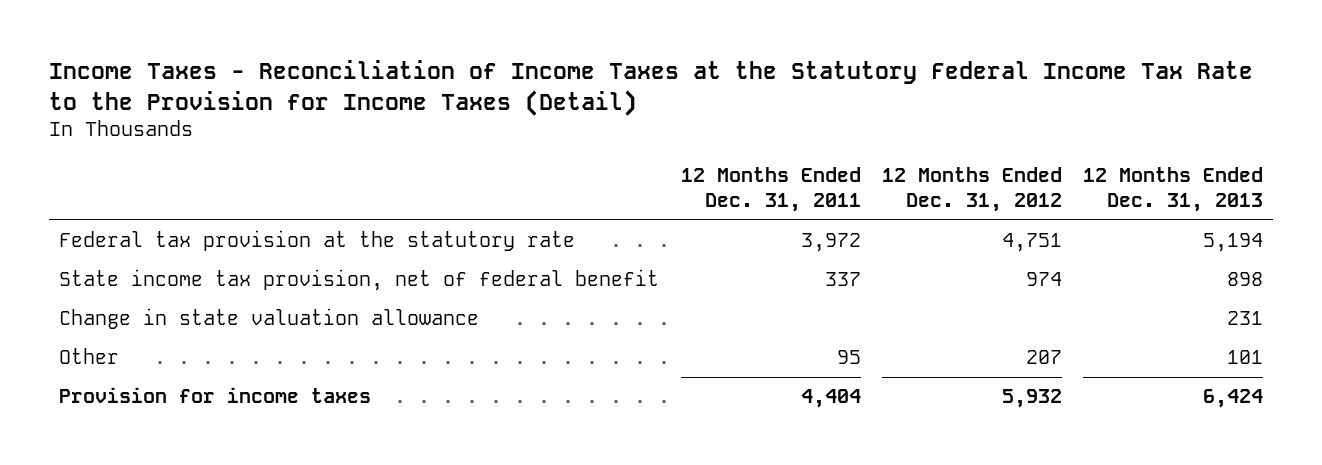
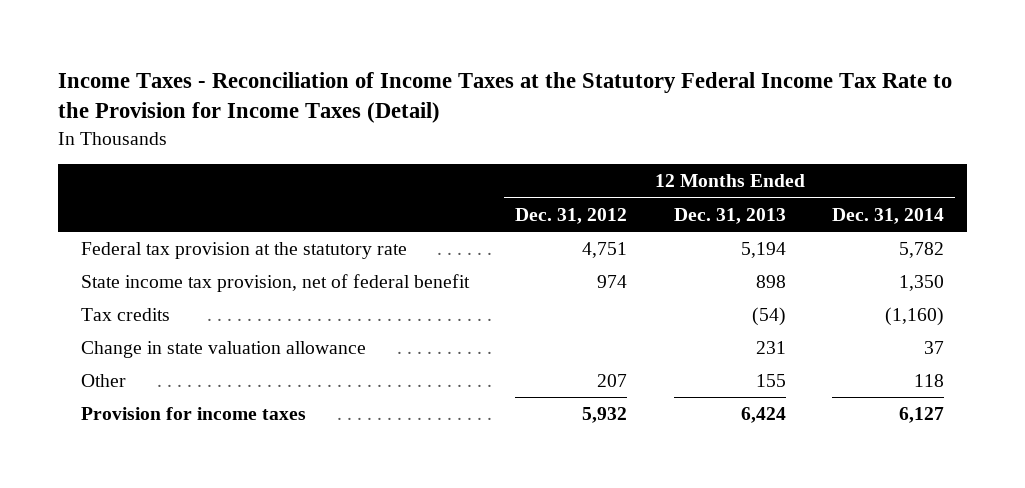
- | 12 Months Ended Dec. 31, 2011 | 12 Months Ended Dec. 31, 2012 | 12 Months Ended Dec. 31, 2013
+ | 12 Months Ended Dec. 31, 2012 | 12 Months Ended Dec. 31, 2013 | 12 Months Ended Dec. 31, 2014
+ Tax credits | | (54) | (1,160)
- Other | 95 | 207 | 101
+ Other | 207 | 155 | 118

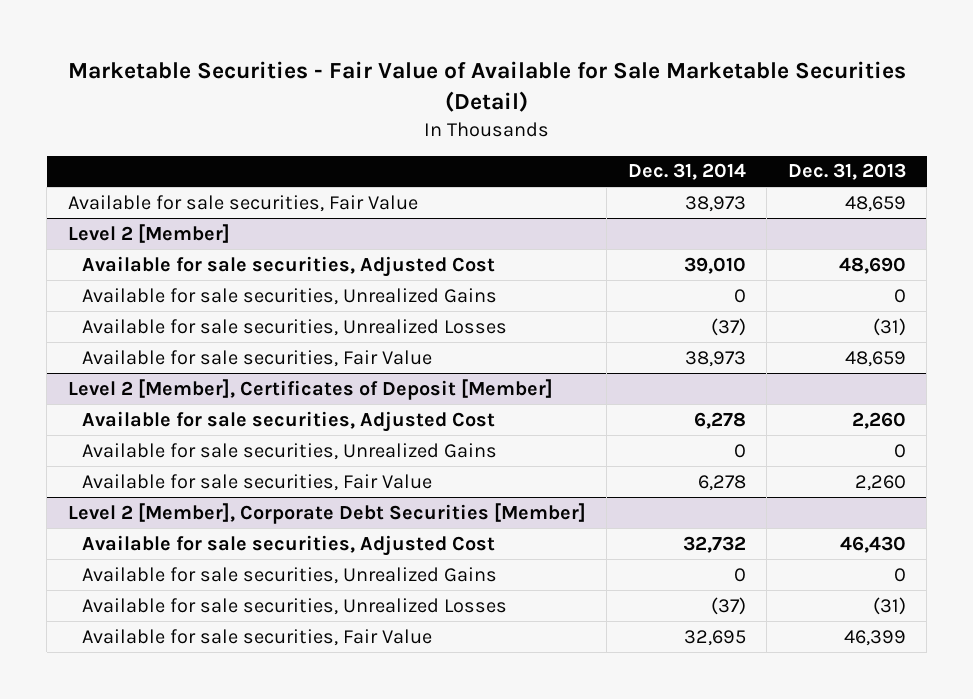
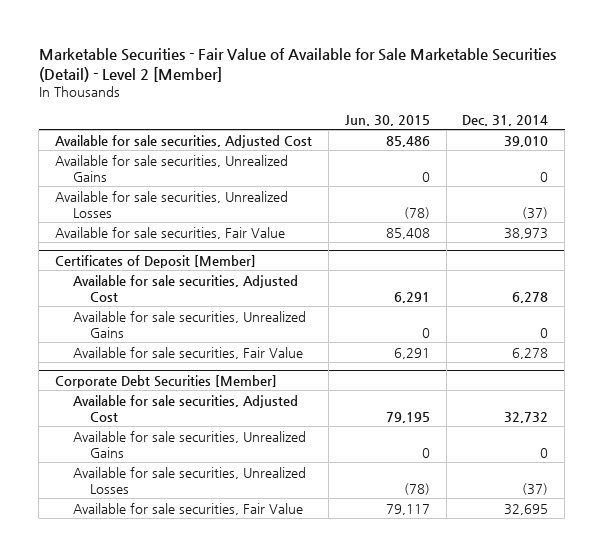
- Marketable Securities - Fair Value of Available for Sale Marketable Securities (Detail)
+ Marketable Securities - Fair Value of Available for Sale Marketable Securities (Detail) - Level 2 [Member]
- | Dec. 31, 2014 | Dec. 31, 2013
+ | Jun. 30, 2015 | Dec. 31, 2014
- Available for sale securities, Fair Value | 38,973 | 48,659
- Level 2 [Member]
- Level 2 [Member], Certificates of Deposit [Member]
+ Certificates of Deposit [Member]
- Level 2 [Member], Corporate Debt Securities [Member]
+ Corporate Debt Securities [Member]

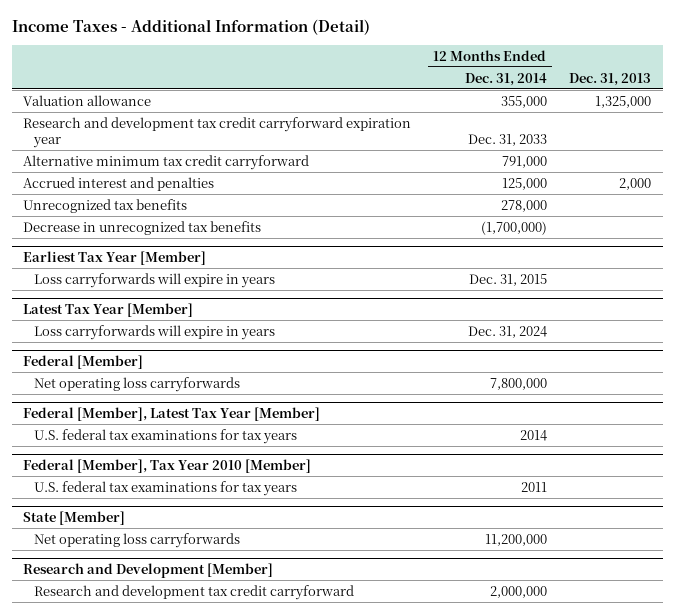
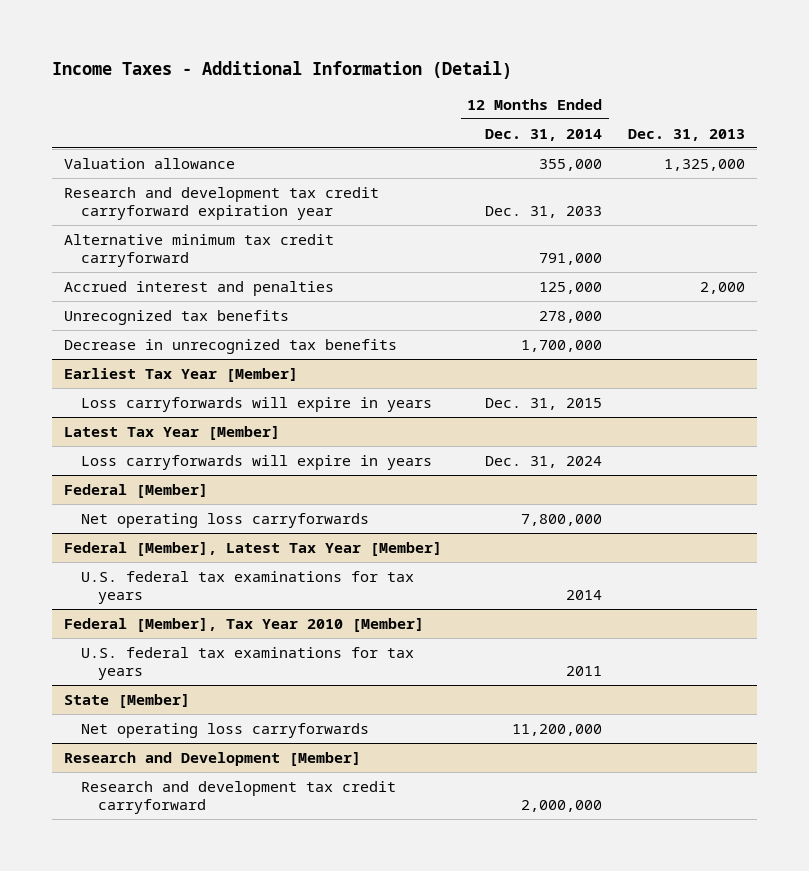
- Decrease in unrecognized tax benefits | (1,700,000) |
+ Decrease in unrecognized tax benefits | 1,700,000 |

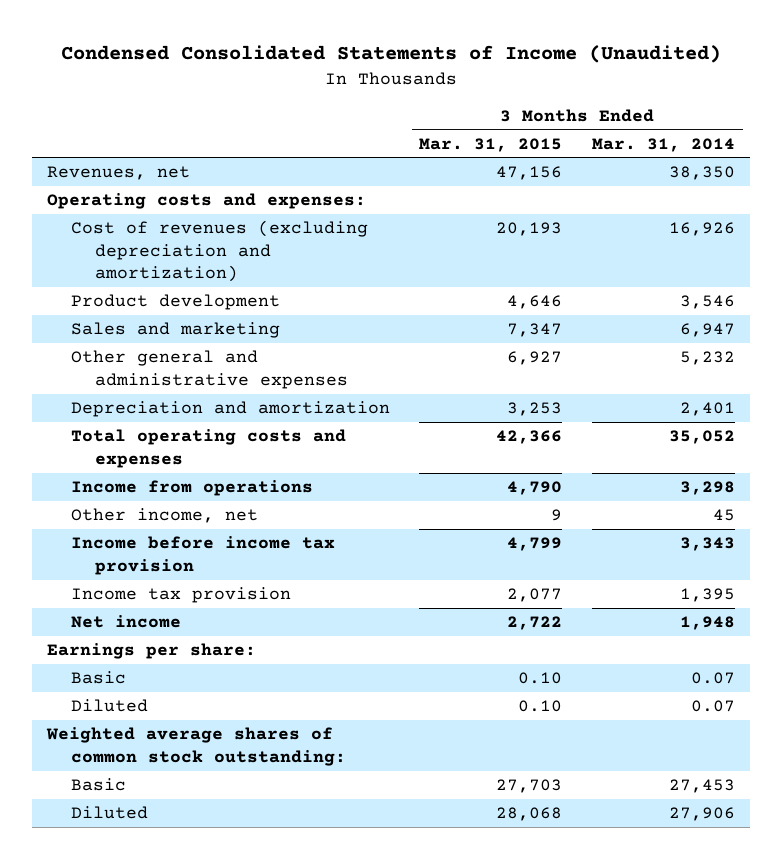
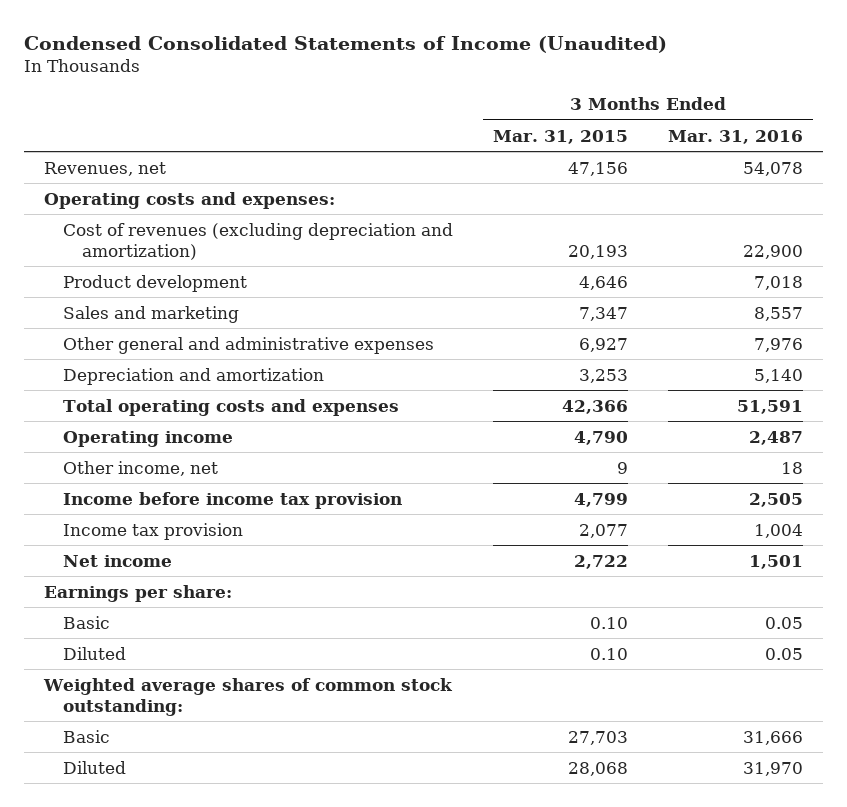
- | 3 Months Ended Mar. 31, 2015 | 3 Months Ended Mar. 31, 2014
+ | 3 Months Ended Mar. 31, 2015 | 3 Months Ended Mar. 31, 2016
- Income from operations | 4,790 | 3,298
+ Operating income | 4,790 | 2,487

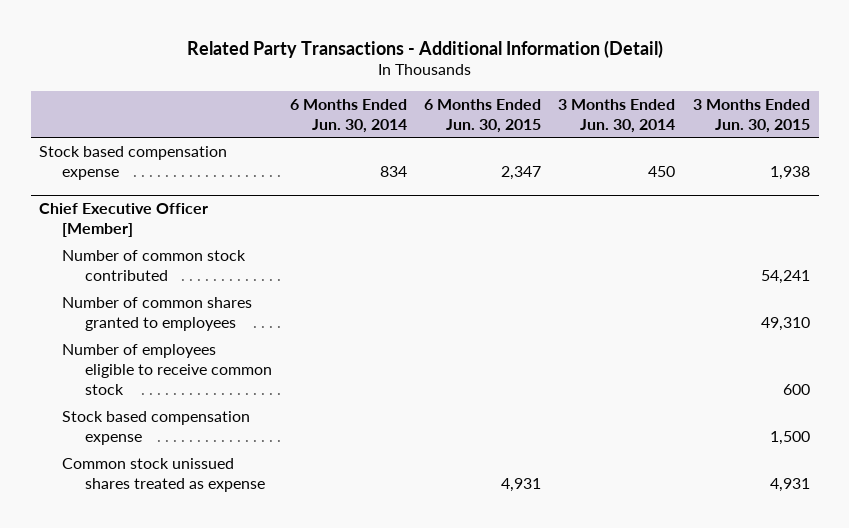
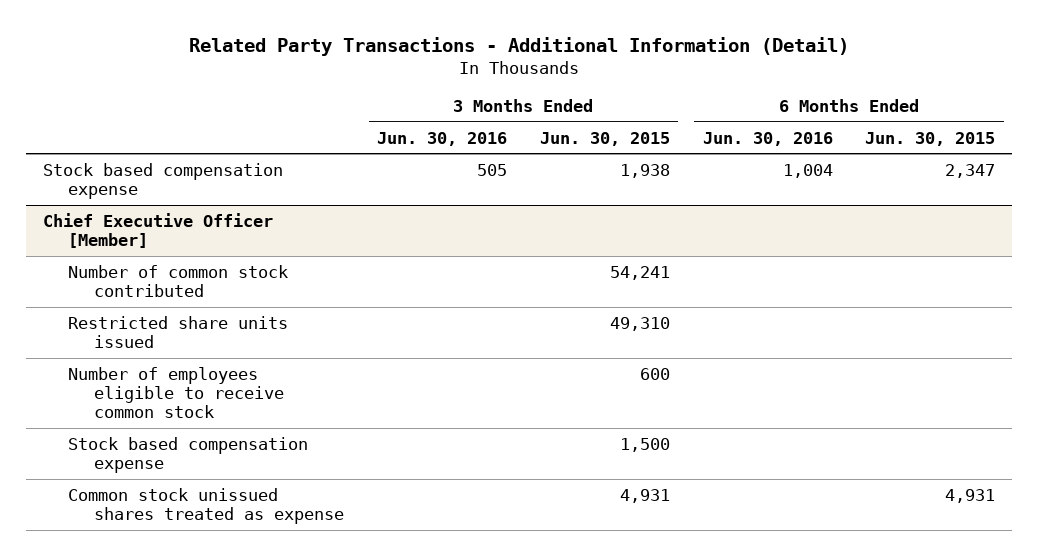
- | 6 Months Ended Jun. 30, 2014 | 6 Months Ended Jun. 30, 2015 | 3 Months Ended Jun. 30, 2014 | 3 Months Ended Jun. 30, 2015
+ | 3 Months Ended Jun. 30, 2016 | 3 Months Ended Jun. 30, 2015 | 6 Months Ended Jun. 30, 2016 | 6 Months Ended Jun. 30, 2015
@ Chief Executive Officer [Member]
- Number of common shares granted to employees | | | | 49,310
+ Restricted share units issued | | 49,310 | |

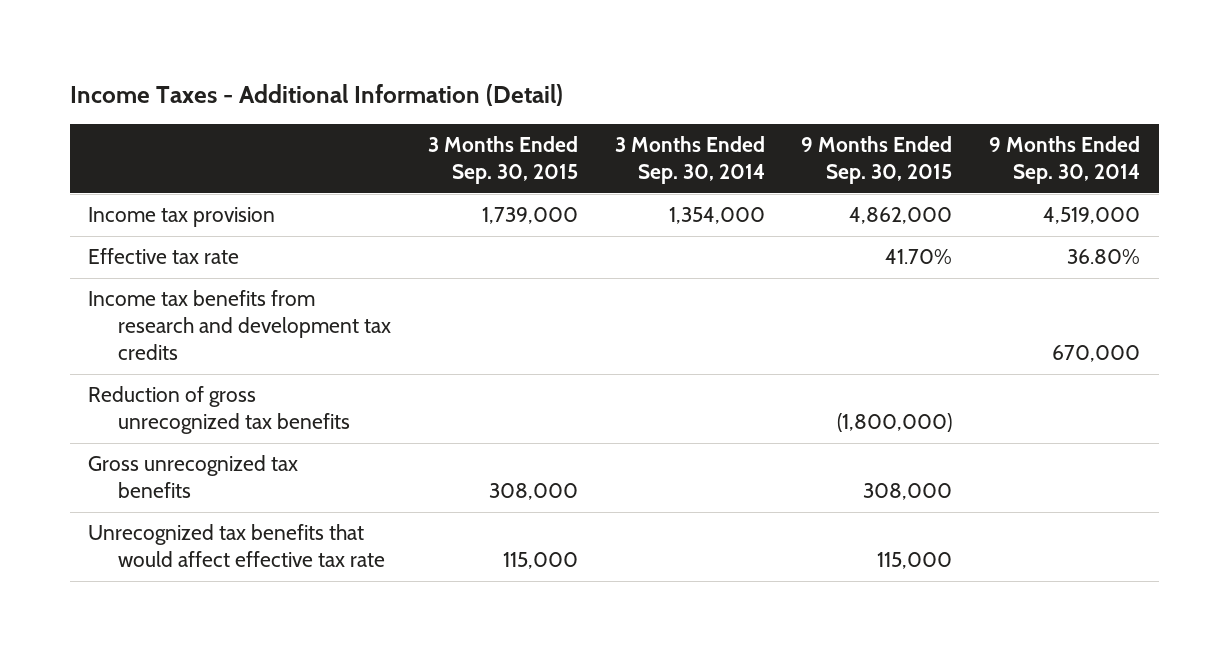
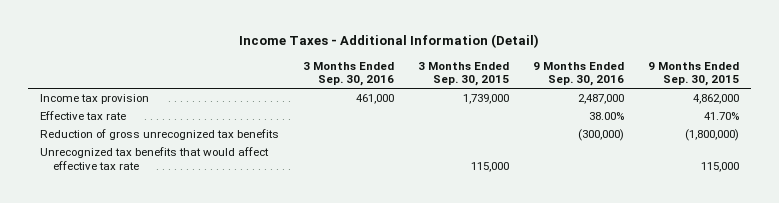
- | 3 Months Ended Sep. 30, 2015 | 3 Months Ended Sep. 30, 2014 | 9 Months Ended Sep. 30, 2015 | 9 Months Ended Sep. 30, 2014
+ | 3 Months Ended Sep. 30, 2016 | 3 Months Ended Sep. 30, 2015 | 9 Months Ended Sep. 30, 2016 | 9 Months Ended Sep. 30, 2015
- Income tax benefits from research and development tax credits | | | | 670,000
- Gross unrecognized tax benefits | 308,000 | | 308,000 |

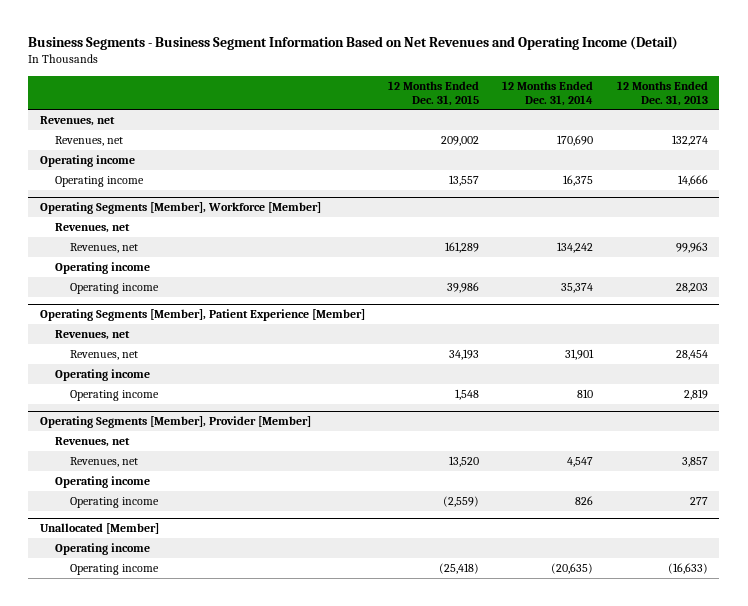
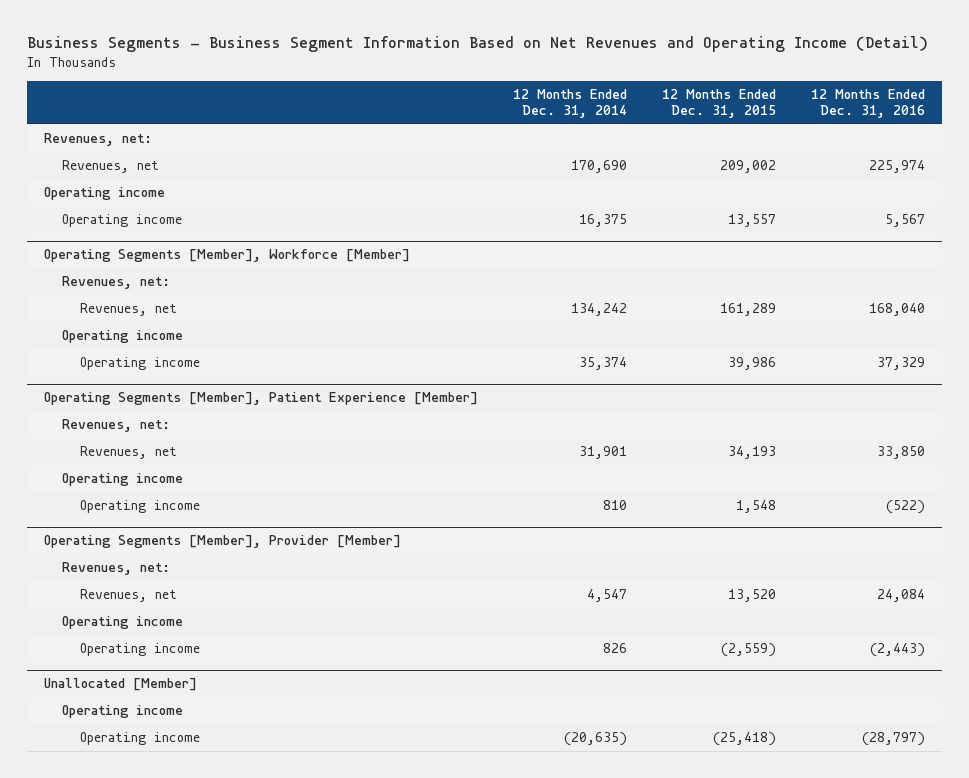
- | 12 Months Ended Dec. 31, 2015 | 12 Months Ended Dec. 31, 2014 | 12 Months Ended Dec. 31, 2013
+ | 12 Months Ended Dec. 31, 2014 | 12 Months Ended Dec. 31, 2015 | 12 Months Ended Dec. 31, 2016
- Revenues, net
+ Revenues, net:
@ Operating Segments [Member], Workforce [Member]
- Revenues, net
+ Revenues, net:
@ Operating Segments [Member], Patient Experience [Member]
- Revenues, net
+ Revenues, net:
@ Operating Segments [Member], Provider [Member]
- Revenues, net
+ Revenues, net:

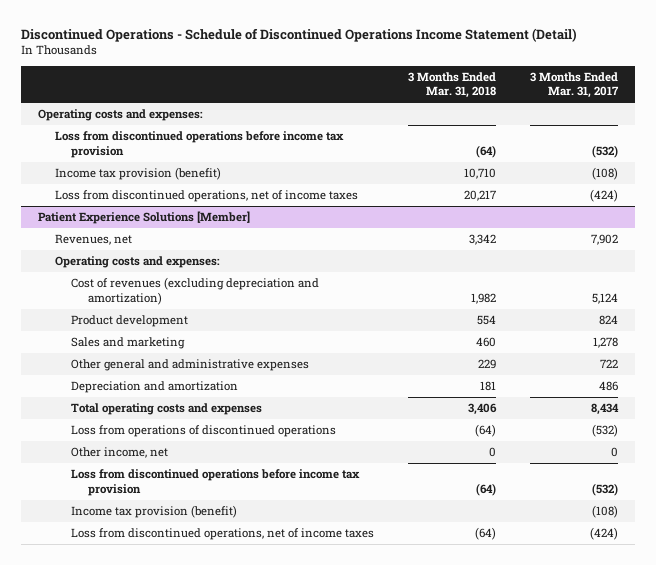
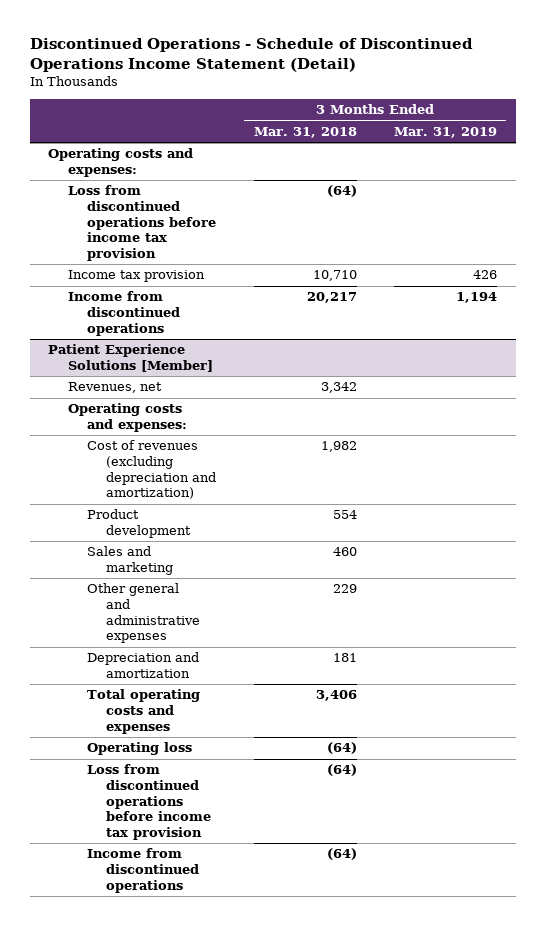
- | 3 Months Ended Mar. 31, 2018 | 3 Months Ended Mar. 31, 2017
+ | 3 Months Ended Mar. 31, 2018 | 3 Months Ended Mar. 31, 2019
- Income tax provision (benefit) | 10,710 | (108)
- Loss from discontinued operations, net of income taxes | 20,217 | (424)
+ Income tax provision | 10,710 | 426
+ Income from discontinued operations | 20,217 | 1,194
@ Patient Experience Solutions [Member]
- Loss from operations of discontinued operations | (64) | (532)
- Other income, net | 0 | 0
+ Operating loss | (64) |
- Income tax provision (benefit) | | (108)
- Loss from discontinued operations, net of income taxes | (64) | (424)
+ Income from discontinued operations | (64) |

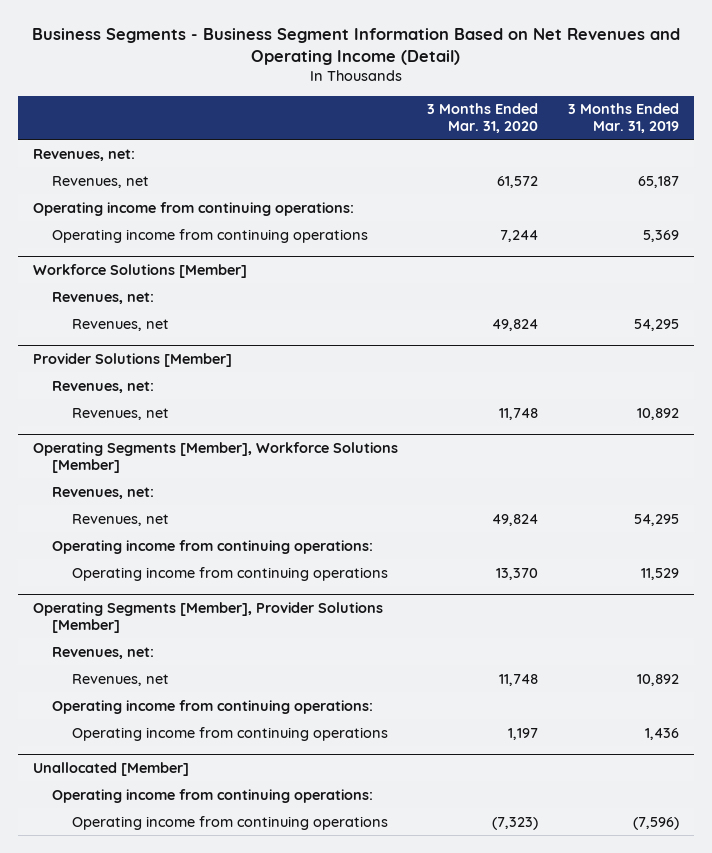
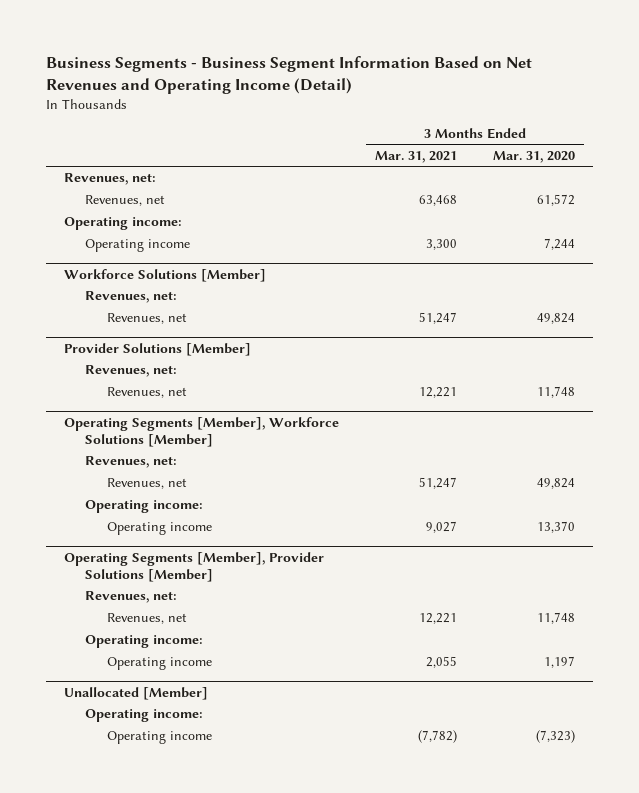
- | 3 Months Ended Mar. 31, 2020 | 3 Months Ended Mar. 31, 2019
+ | 3 Months Ended Mar. 31, 2021 | 3 Months Ended Mar. 31, 2020
- Operating income from continuing operations:
- Operating income from continuing operations | 7,244 | 5,369
+ Operating income:
+ Operating income | 3,300 | 7,244
@ Operating Segments [Member], Workforce Solutions [Member]
- Operating income from continuing operations:
- Operating income from continuing operations | 13,370 | 11,529
+ Operating income:
+ Operating income | 9,027 | 13,370
@ Operating Segments [Member], Provider Solutions [Member]
- Operating income from continuing operations:
- Operating income from continuing operations | 1,197 | 1,436
+ Operating income:
+ Operating income | 2,055 | 1,197
@ Unallocated [Member]
- Operating income from continuing operations:
- Operating income from continuing operations | (7,323) | (7,596)
+ Operating income:
+ Operating income | (7,782) | (7,323)

